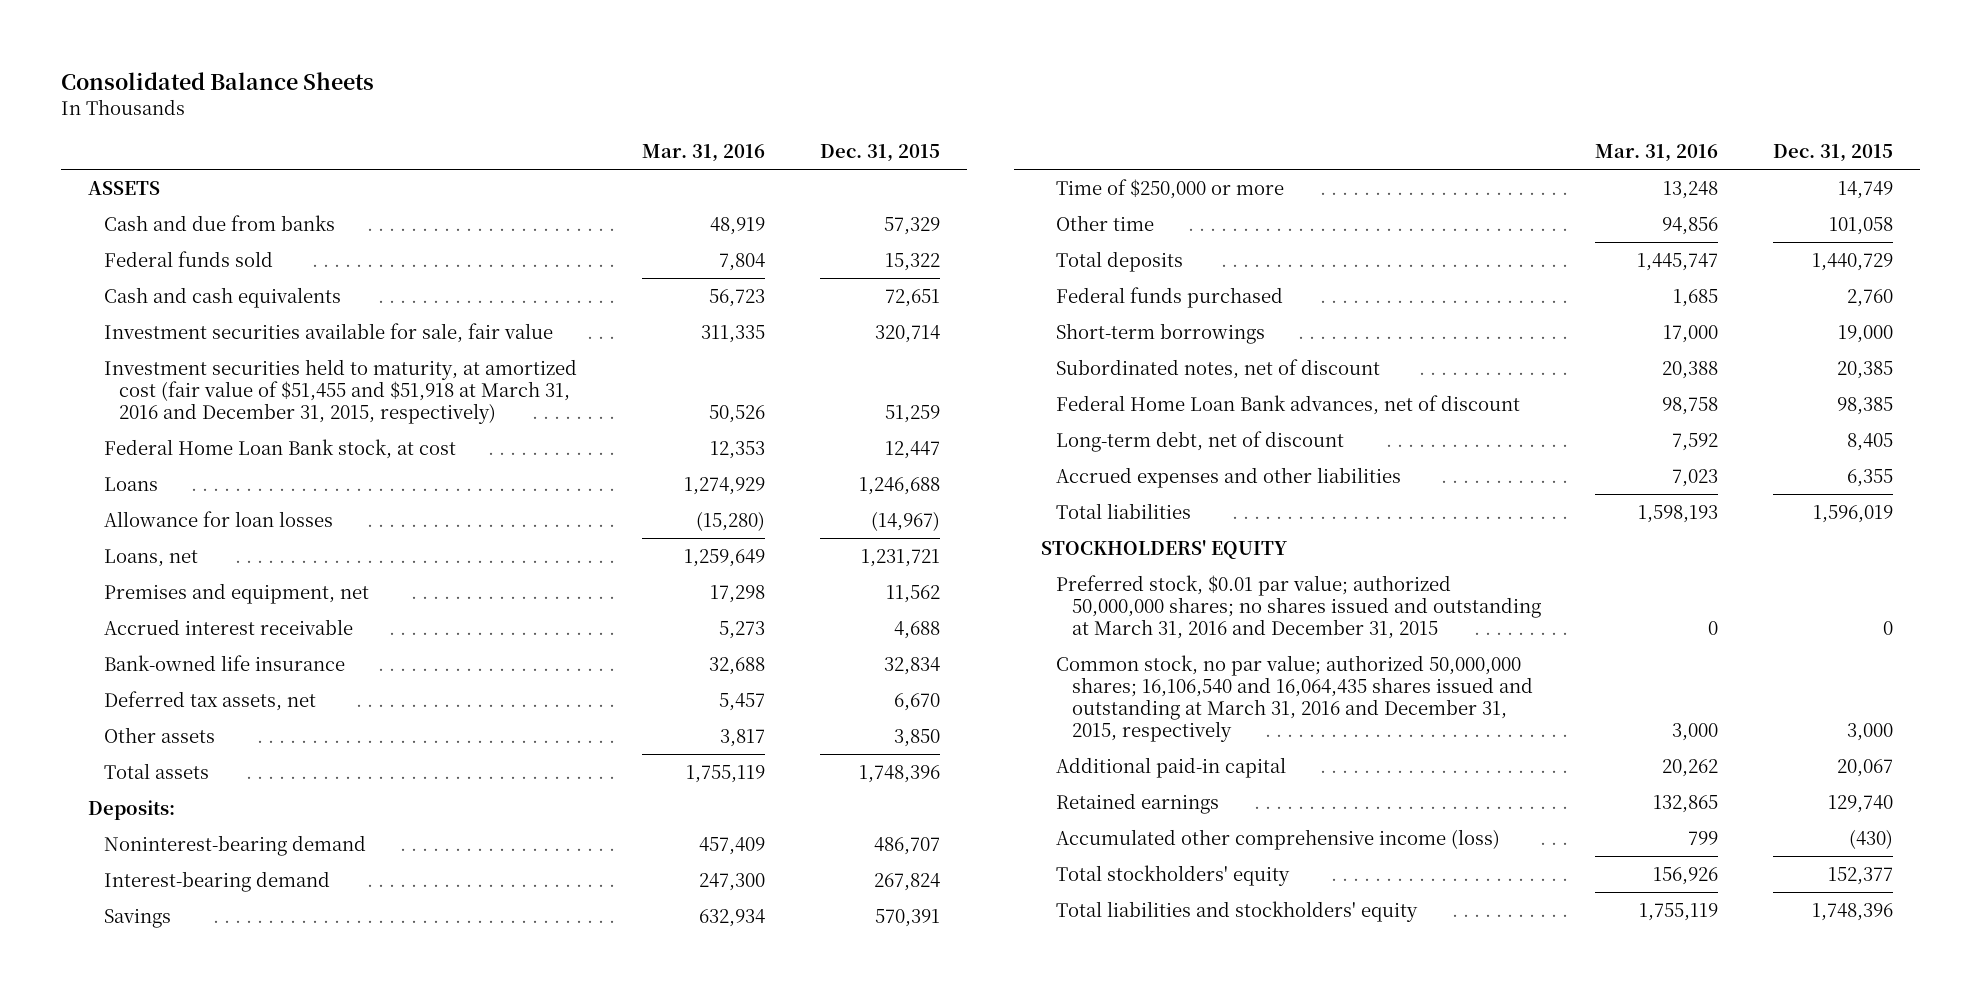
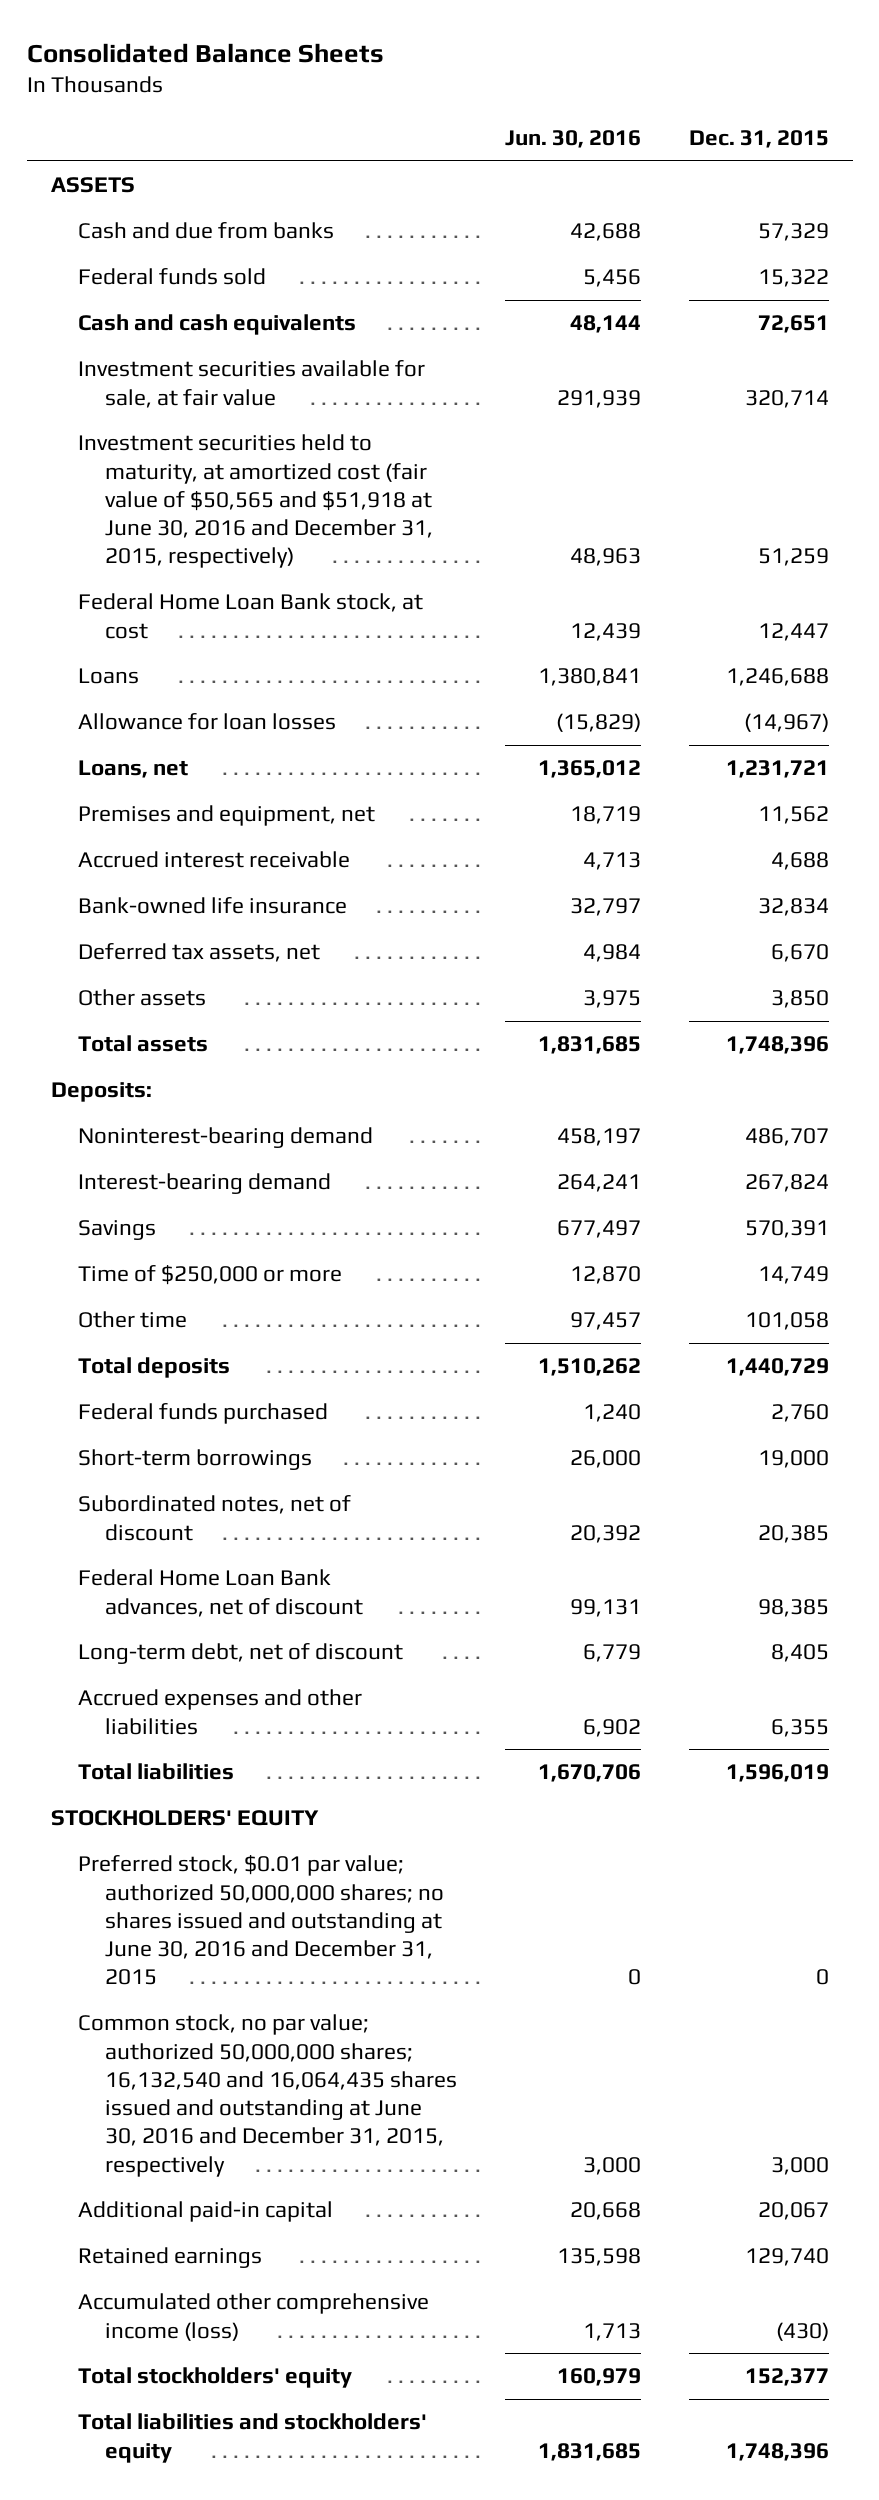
- | Mar. 31, 2016 | Dec. 31, 2015
+ | Jun. 30, 2016 | Dec. 31, 2015
- Investment securities available for sale, fair value | 311,335 | 320,714
- Investment securities held to maturity, at amortized cost (fair value of $51,455 and $51,918 at March 31, 2016 and December 31, 2015, respectively) | 50,526 | 51,259
+ Investment securities available for sale, at fair value | 291,939 | 320,714
+ Investment securities held to maturity, at amortized cost (fair value of $50,565 and $51,918 at June 30, 2016 and December 31, 2015, respectively) | 48,963 | 51,259
- Preferred stock, $0.01 par value; authorized 50,000,000 shares; no shares issued and outstanding at March 31, 2016 and December 31, 2015 | 0 | 0
- Common stock, no par value; authorized 50,000,000 shares; 16,106,540 and 16,064,435 shares issued and outstanding at March 31, 2016 and December 31, 2015, respectively | 3,000 | 3,000
+ Preferred stock, $0.01 par value; authorized 50,000,000 shares; no shares issued and outstanding at June 30, 2016 and December 31, 2015 | 0 | 0
+ Common stock, no par value; authorized 50,000,000 shares; 16,132,540 and 16,064,435 shares issued and outstanding at June 30, 2016 and December 31, 2015, respectively | 3,000 | 3,000

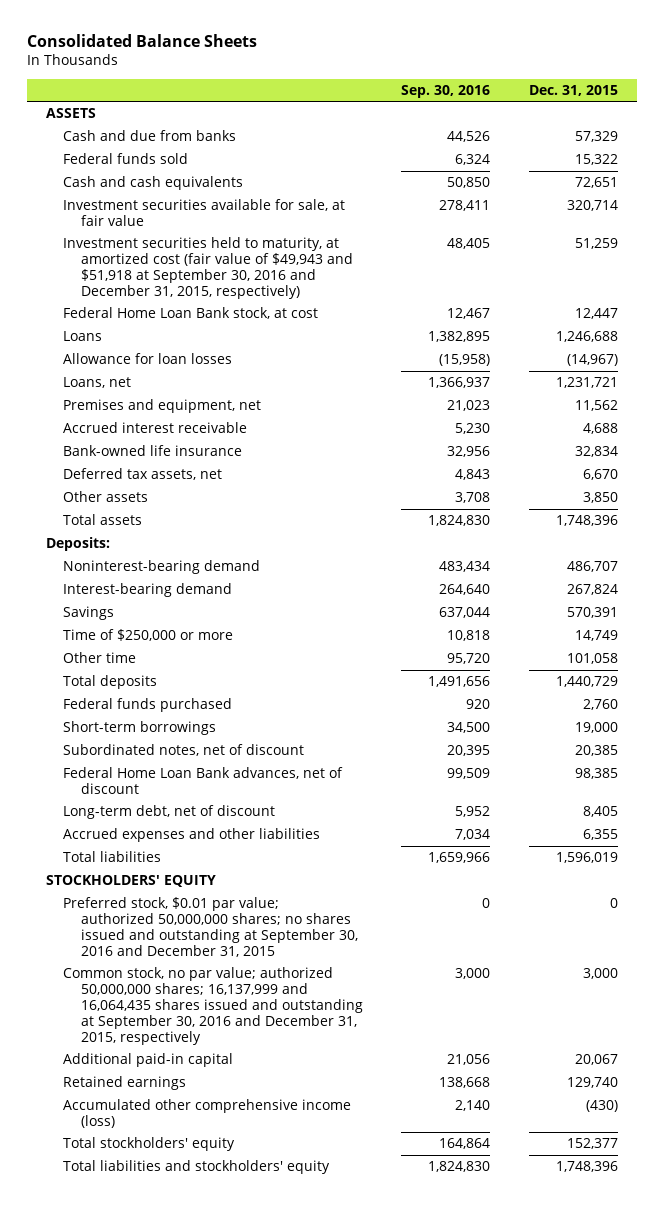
- | Jun. 30, 2016 | Dec. 31, 2015
+ | Sep. 30, 2016 | Dec. 31, 2015
- Investment securities held to maturity, at amortized cost (fair value of $50,565 and $51,918 at June 30, 2016 and December 31, 2015, respectively) | 48,963 | 51,259
+ Investment securities held to maturity, at amortized cost (fair value of $49,943 and $51,918 at September 30, 2016 and December 31, 2015, respectively) | 48,405 | 51,259
- Preferred stock, $0.01 par value; authorized 50,000,000 shares; no shares issued and outstanding at June 30, 2016 and December 31, 2015 | 0 | 0
- Common stock, no par value; authorized 50,000,000 shares; 16,132,540 and 16,064,435 shares issued and outstanding at June 30, 2016 and December 31, 2015, respectively | 3,000 | 3,000
+ Preferred stock, $0.01 par value; authorized 50,000,000 shares; no shares issued and outstanding at September 30, 2016 and December 31, 2015 | 0 | 0
+ Common stock, no par value; authorized 50,000,000 shares; 16,137,999 and 16,064,435 shares issued and outstanding at September 30, 2016 and December 31, 2015, respectively | 3,000 | 3,000

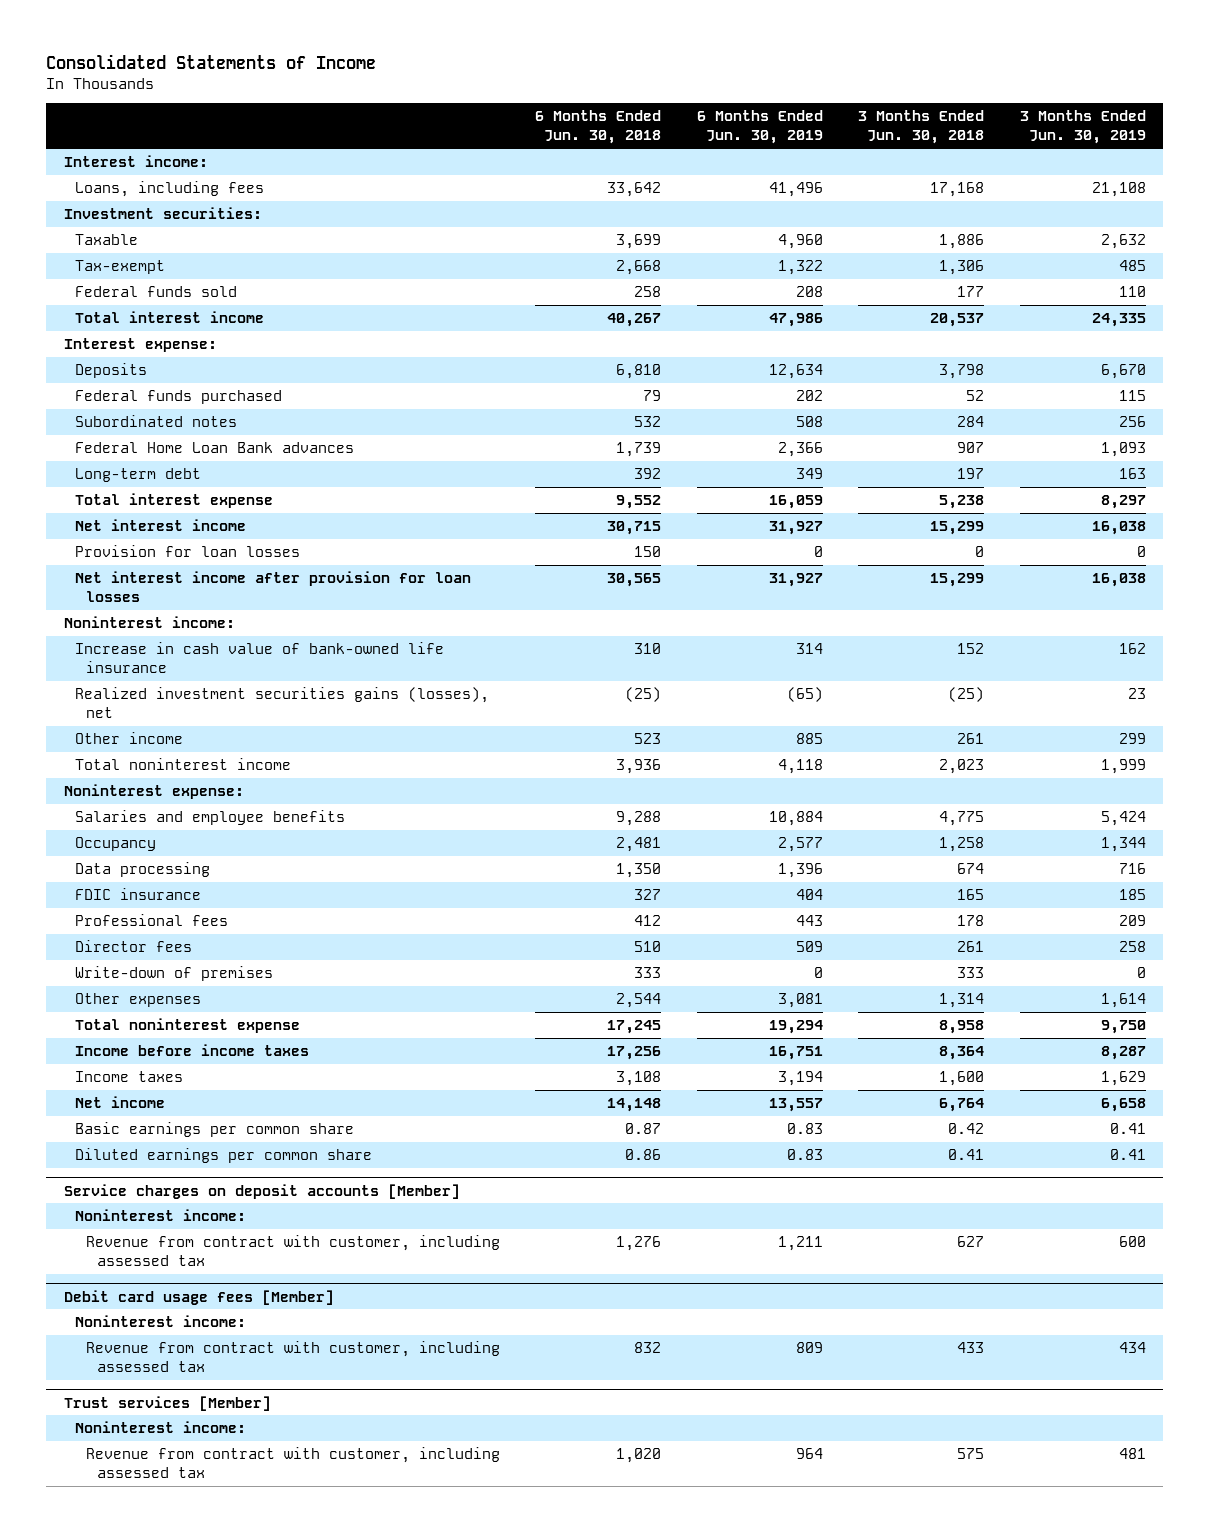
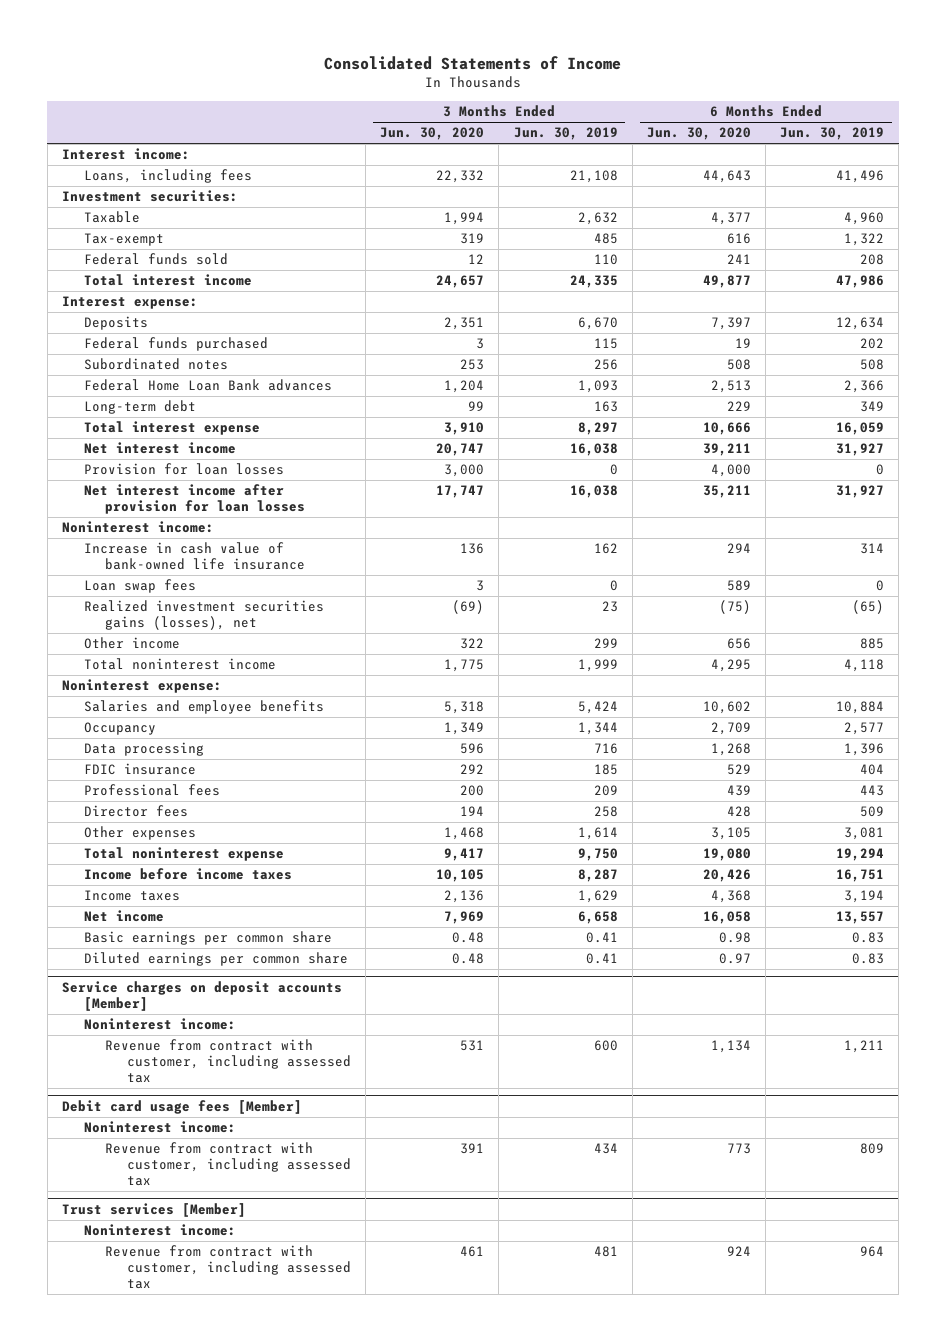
- | 6 Months Ended Jun. 30, 2018 | 6 Months Ended Jun. 30, 2019 | 3 Months Ended Jun. 30, 2018 | 3 Months Ended Jun. 30, 2019
+ | 3 Months Ended Jun. 30, 2020 | 3 Months Ended Jun. 30, 2019 | 6 Months Ended Jun. 30, 2020 | 6 Months Ended Jun. 30, 2019
+ Loan swap fees | 3 | 0 | 589 | 0
- Write-down of premises | 333 | 0 | 333 | 0

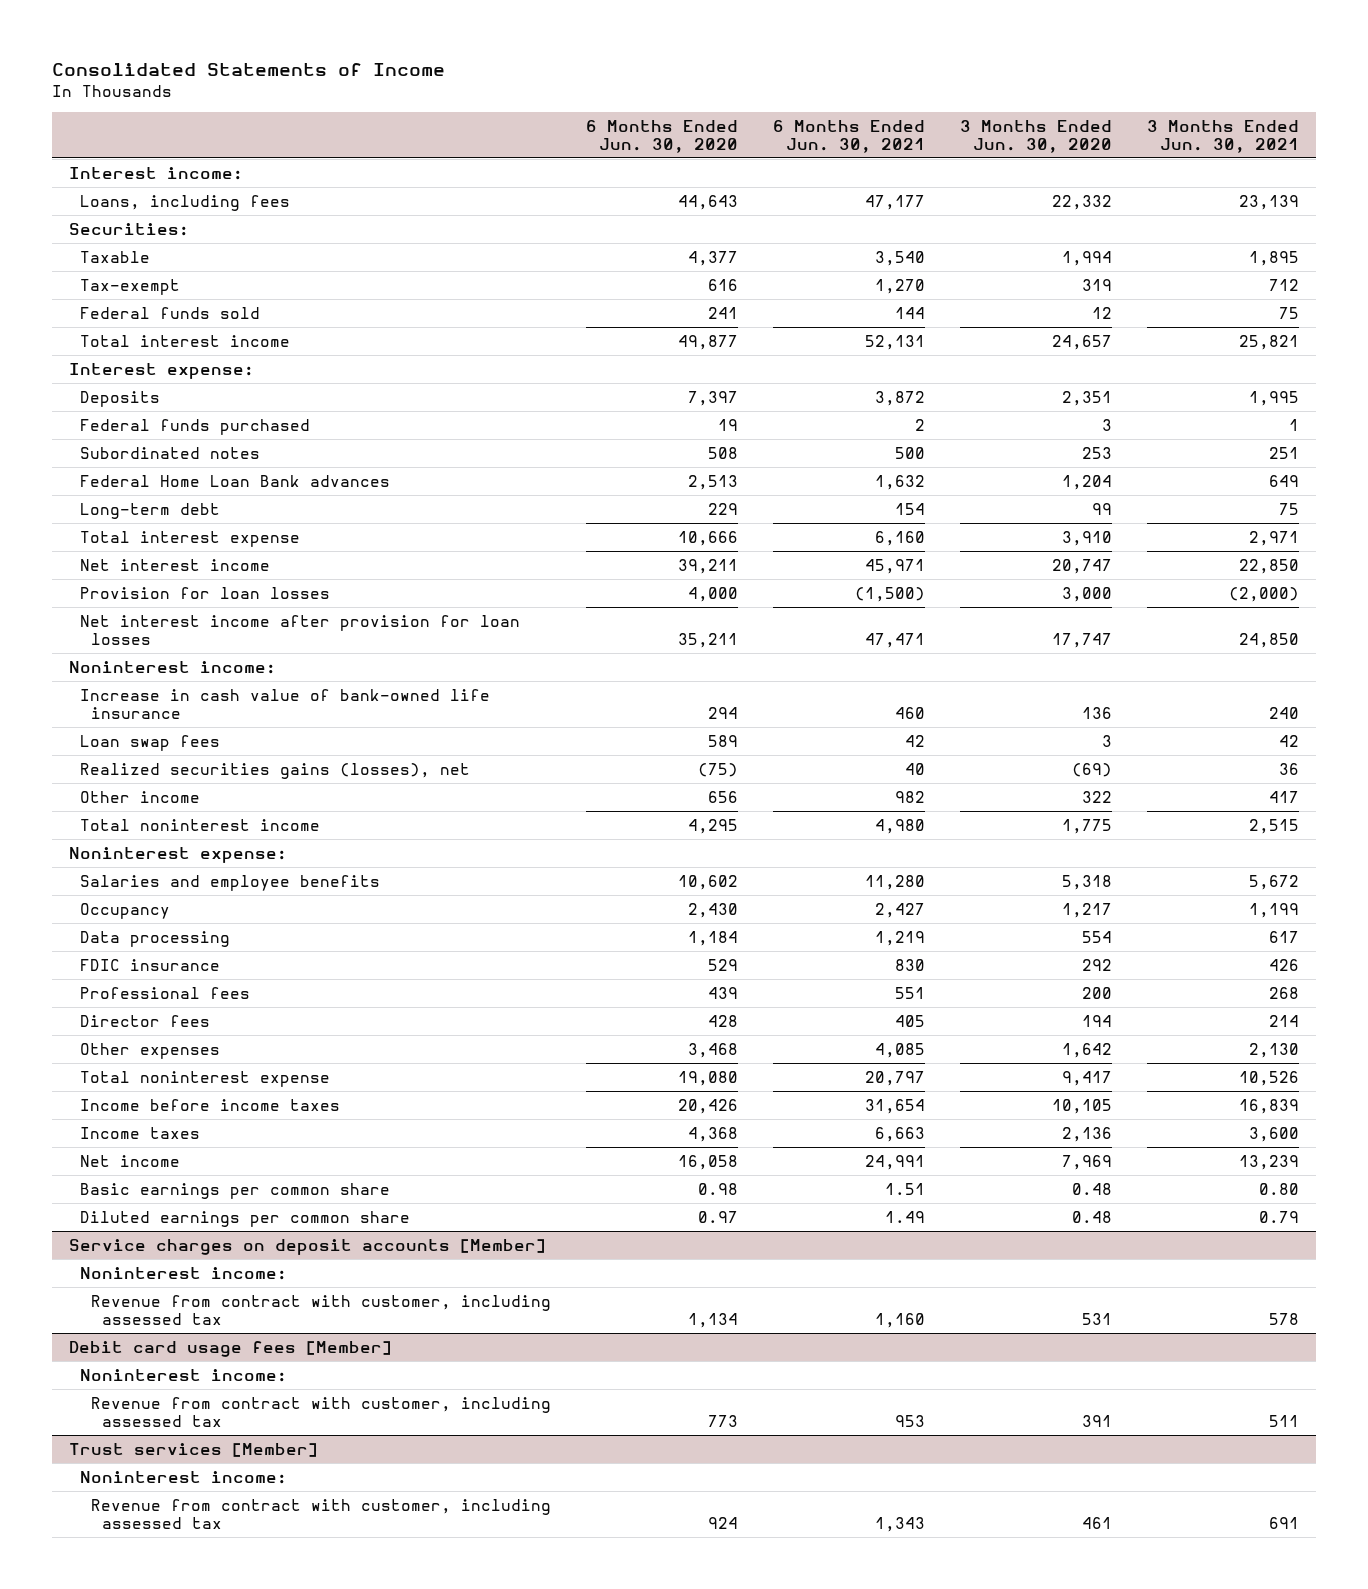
- | 3 Months Ended Jun. 30, 2020 | 3 Months Ended Jun. 30, 2019 | 6 Months Ended Jun. 30, 2020 | 6 Months Ended Jun. 30, 2019
+ | 6 Months Ended Jun. 30, 2020 | 6 Months Ended Jun. 30, 2021 | 3 Months Ended Jun. 30, 2020 | 3 Months Ended Jun. 30, 2021
- Investment securities:
+ Securities:
- Realized investment securities gains (losses), net | (69) | 23 | (75) | (65)
+ Realized securities gains (losses), net | (75) | 40 | (69) | 36
- Occupancy | 1,349 | 1,344 | 2,709 | 2,577
- Data processing | 596 | 716 | 1,268 | 1,396
+ Occupancy | 2,430 | 2,427 | 1,217 | 1,199
+ Data processing | 1,184 | 1,219 | 554 | 617
- Other expenses | 1,468 | 1,614 | 3,105 | 3,081
+ Other expenses | 3,468 | 4,085 | 1,642 | 2,130

